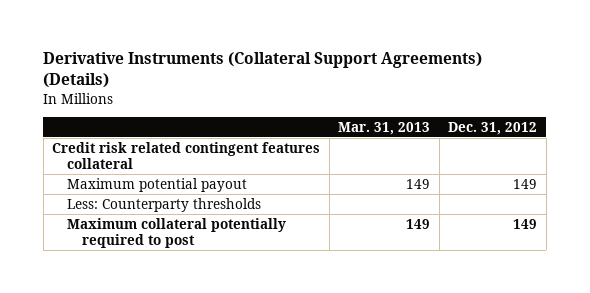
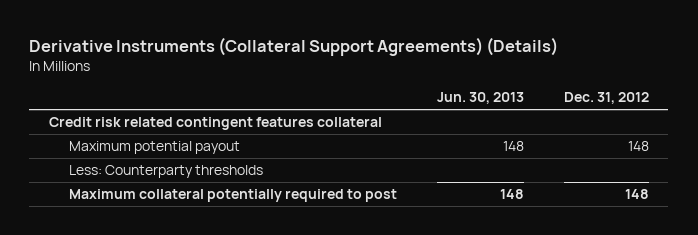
- | Mar. 31, 2013 | Dec. 31, 2012
+ | Jun. 30, 2013 | Dec. 31, 2012
- Maximum potential payout | 149 | 149
+ Maximum potential payout | 148 | 148
- Maximum collateral potentially required to post | 149 | 149
+ Maximum collateral potentially required to post | 148 | 148

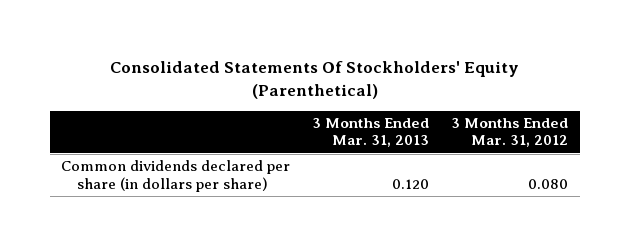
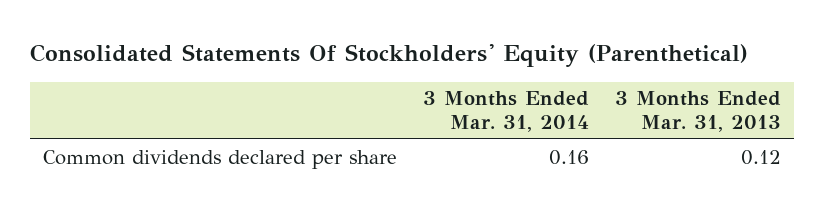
- | 3 Months Ended Mar. 31, 2013 | 3 Months Ended Mar. 31, 2012
+ | 3 Months Ended Mar. 31, 2014 | 3 Months Ended Mar. 31, 2013
- Common dividends declared per share (in dollars per share) | 0.120 | 0.080
+ Common dividends declared per share | 0.16 | 0.12

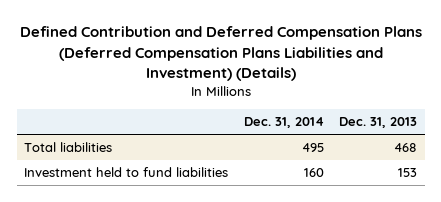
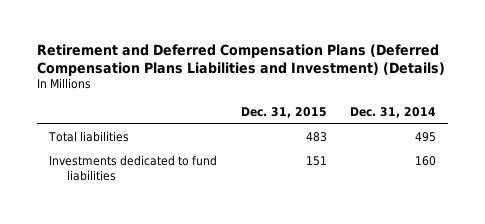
- Defined Contribution and Deferred Compensation Plans (Deferred Compensation Plans Liabilities and Investment) (Details)
+ Retirement and Deferred Compensation Plans (Deferred Compensation Plans Liabilities and Investment) (Details)
- | Dec. 31, 2014 | Dec. 31, 2013
+ | Dec. 31, 2015 | Dec. 31, 2014
- Investment held to fund liabilities | 160 | 153
+ Investments dedicated to fund liabilities | 151 | 160

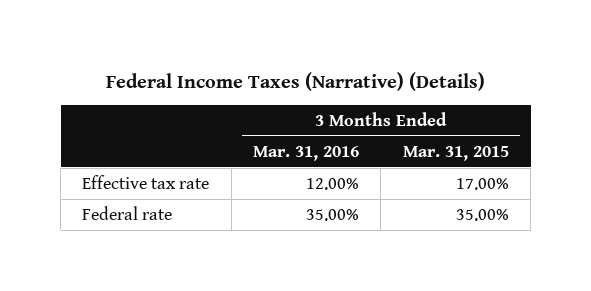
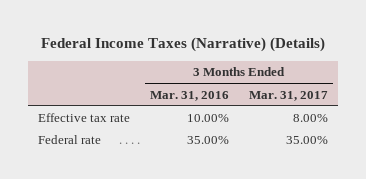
- | 3 Months Ended Mar. 31, 2016 | 3 Months Ended Mar. 31, 2015
+ | 3 Months Ended Mar. 31, 2016 | 3 Months Ended Mar. 31, 2017
- Effective tax rate | 12.00% | 17.00%
+ Effective tax rate | 10.00% | 8.00%

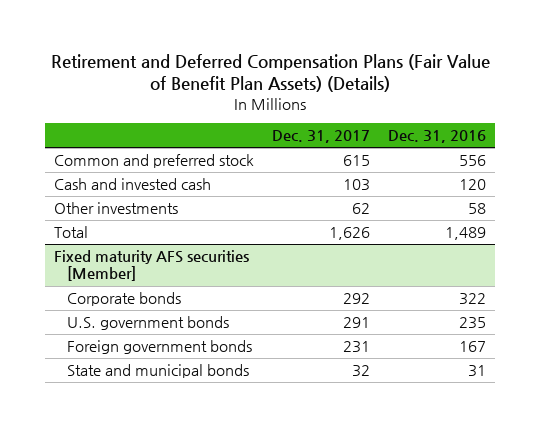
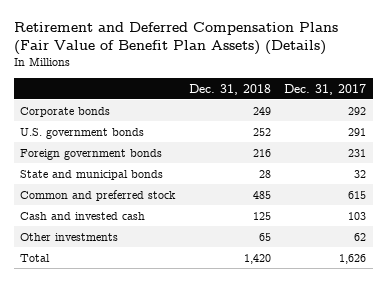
- | Dec. 31, 2017 | Dec. 31, 2016
+ | Dec. 31, 2018 | Dec. 31, 2017
- Fixed maturity AFS securities [Member]
moved down: Common and preferred stock | 485 | 615
moved down: Cash and invested cash | 125 | 103
moved down: Other investments | 65 | 62
moved down: Total | 1,420 | 1,626

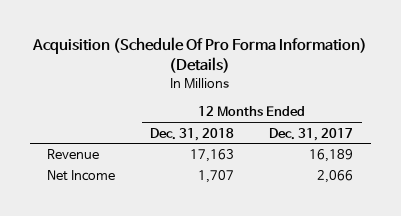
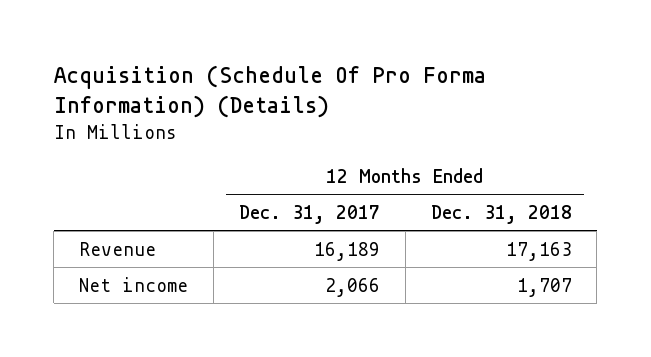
- | 12 Months Ended Dec. 31, 2018 | 12 Months Ended Dec. 31, 2017
+ | 12 Months Ended Dec. 31, 2017 | 12 Months Ended Dec. 31, 2018
- Net Income | 1,707 | 2,066
+ Net income | 2,066 | 1,707

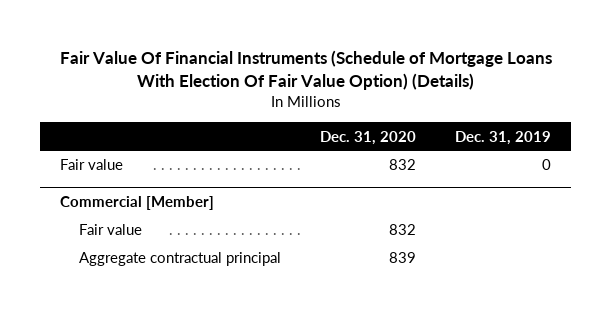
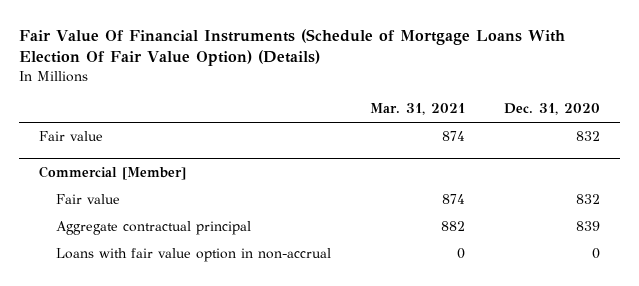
- | Dec. 31, 2020 | Dec. 31, 2019
+ | Mar. 31, 2021 | Dec. 31, 2020
@ Commercial [Member]
+ Loans with fair value option in non-accrual | 0 | 0

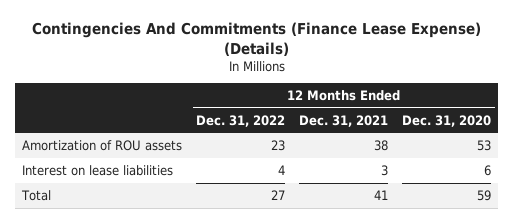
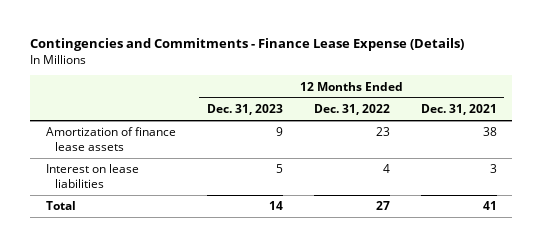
- Contingencies And Commitments (Finance Lease Expense) (Details)
+ Contingencies and Commitments - Finance Lease Expense (Details)
- | 12 Months Ended Dec. 31, 2022 | 12 Months Ended Dec. 31, 2021 | 12 Months Ended Dec. 31, 2020
+ | 12 Months Ended Dec. 31, 2023 | 12 Months Ended Dec. 31, 2022 | 12 Months Ended Dec. 31, 2021
- Amortization of ROU assets | 23 | 38 | 53
+ Amortization of finance lease assets | 9 | 23 | 38

